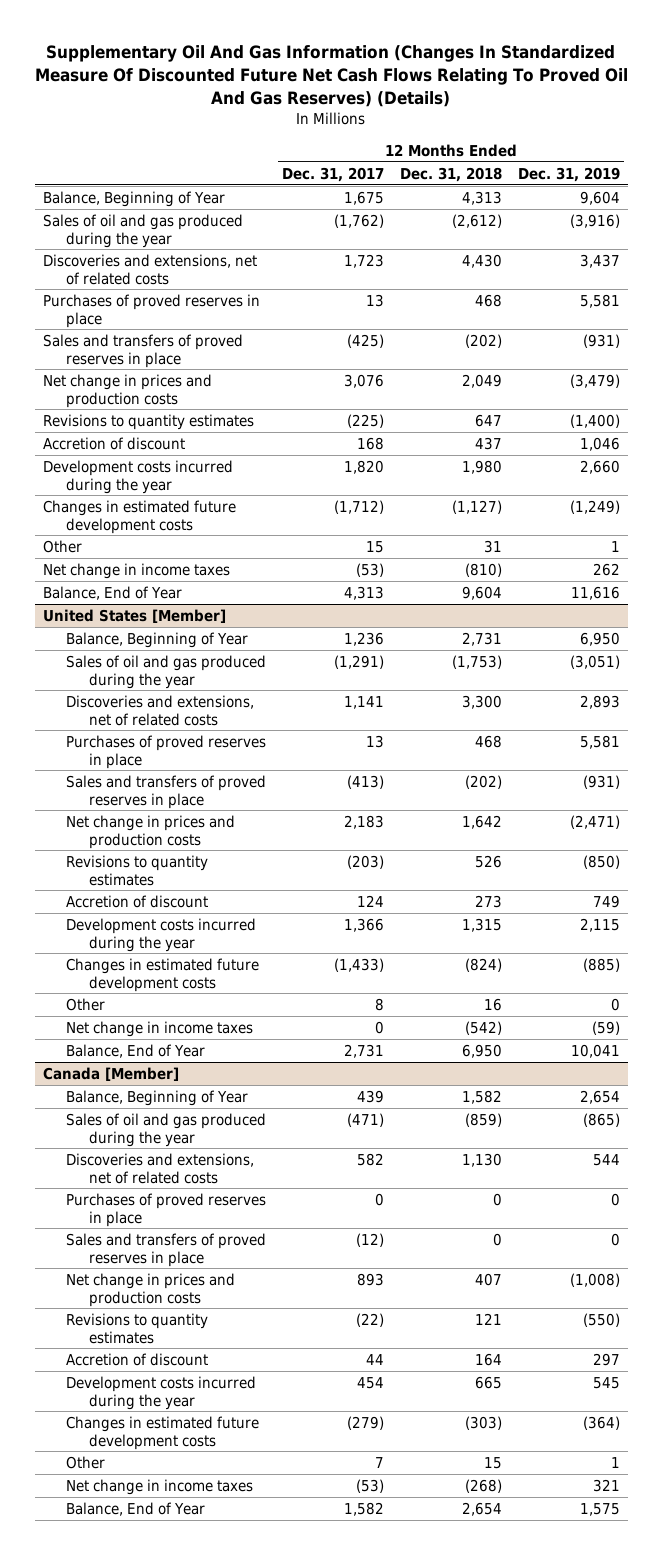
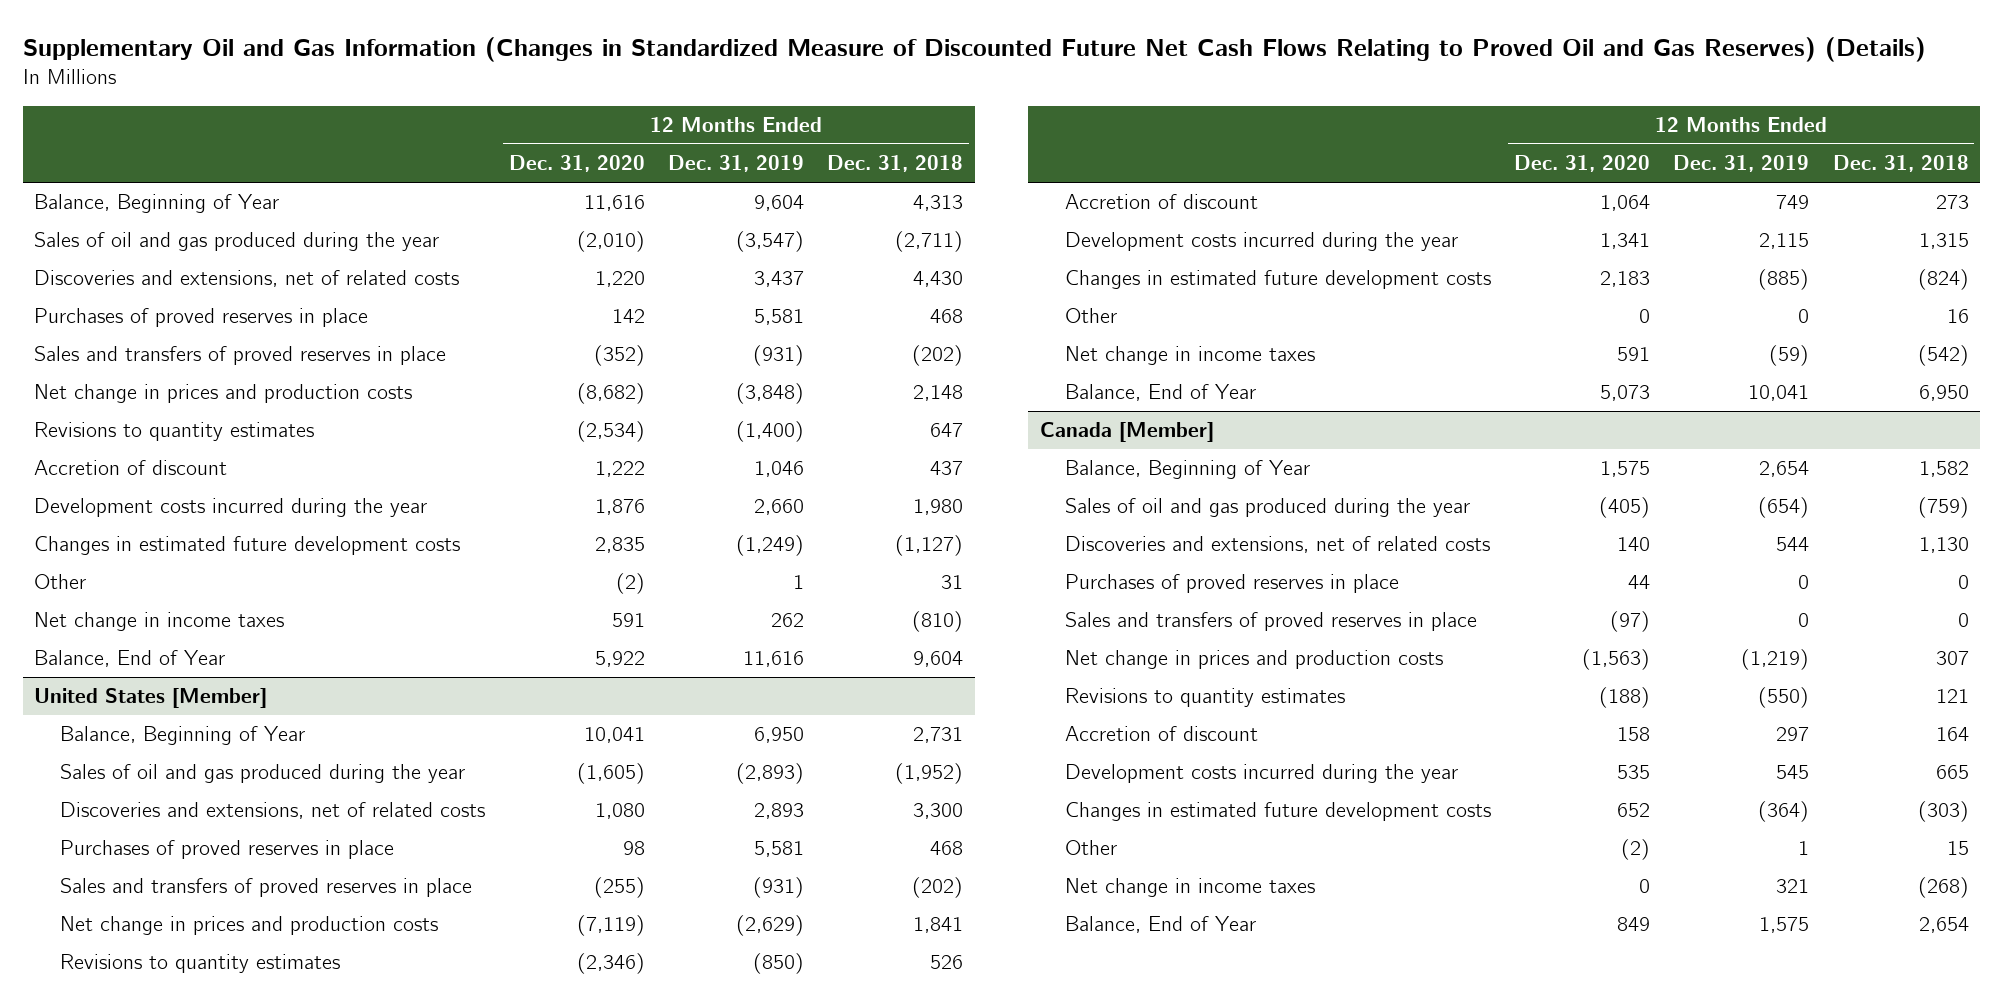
- Supplementary Oil And Gas Information (Changes In Standardized Measure Of Discounted Future Net Cash Flows Relating To Proved Oil And Gas Reserves) (Details)
+ Supplementary Oil and Gas Information (Changes in Standardized Measure of Discounted Future Net Cash Flows Relating to Proved Oil and Gas Reserves) (Details)
- | 12 Months Ended Dec. 31, 2017 | 12 Months Ended Dec. 31, 2018 | 12 Months Ended Dec. 31, 2019
+ | 12 Months Ended Dec. 31, 2020 | 12 Months Ended Dec. 31, 2019 | 12 Months Ended Dec. 31, 2018
- Sales of oil and gas produced during the year | (1,762) | (2,612) | (3,916)
+ Sales of oil and gas produced during the year | (2,010) | (3,547) | (2,711)
- Net change in prices and production costs | 3,076 | 2,049 | (3,479)
+ Net change in prices and production costs | (8,682) | (3,848) | 2,148
@ United States [Member]
- Sales of oil and gas produced during the year | (1,291) | (1,753) | (3,051)
+ Sales of oil and gas produced during the year | (1,605) | (2,893) | (1,952)
- Net change in prices and production costs | 2,183 | 1,642 | (2,471)
+ Net change in prices and production costs | (7,119) | (2,629) | 1,841
@ Canada [Member]
- Sales of oil and gas produced during the year | (471) | (859) | (865)
+ Sales of oil and gas produced during the year | (405) | (654) | (759)
- Net change in prices and production costs | 893 | 407 | (1,008)
+ Net change in prices and production costs | (1,563) | (1,219) | 307

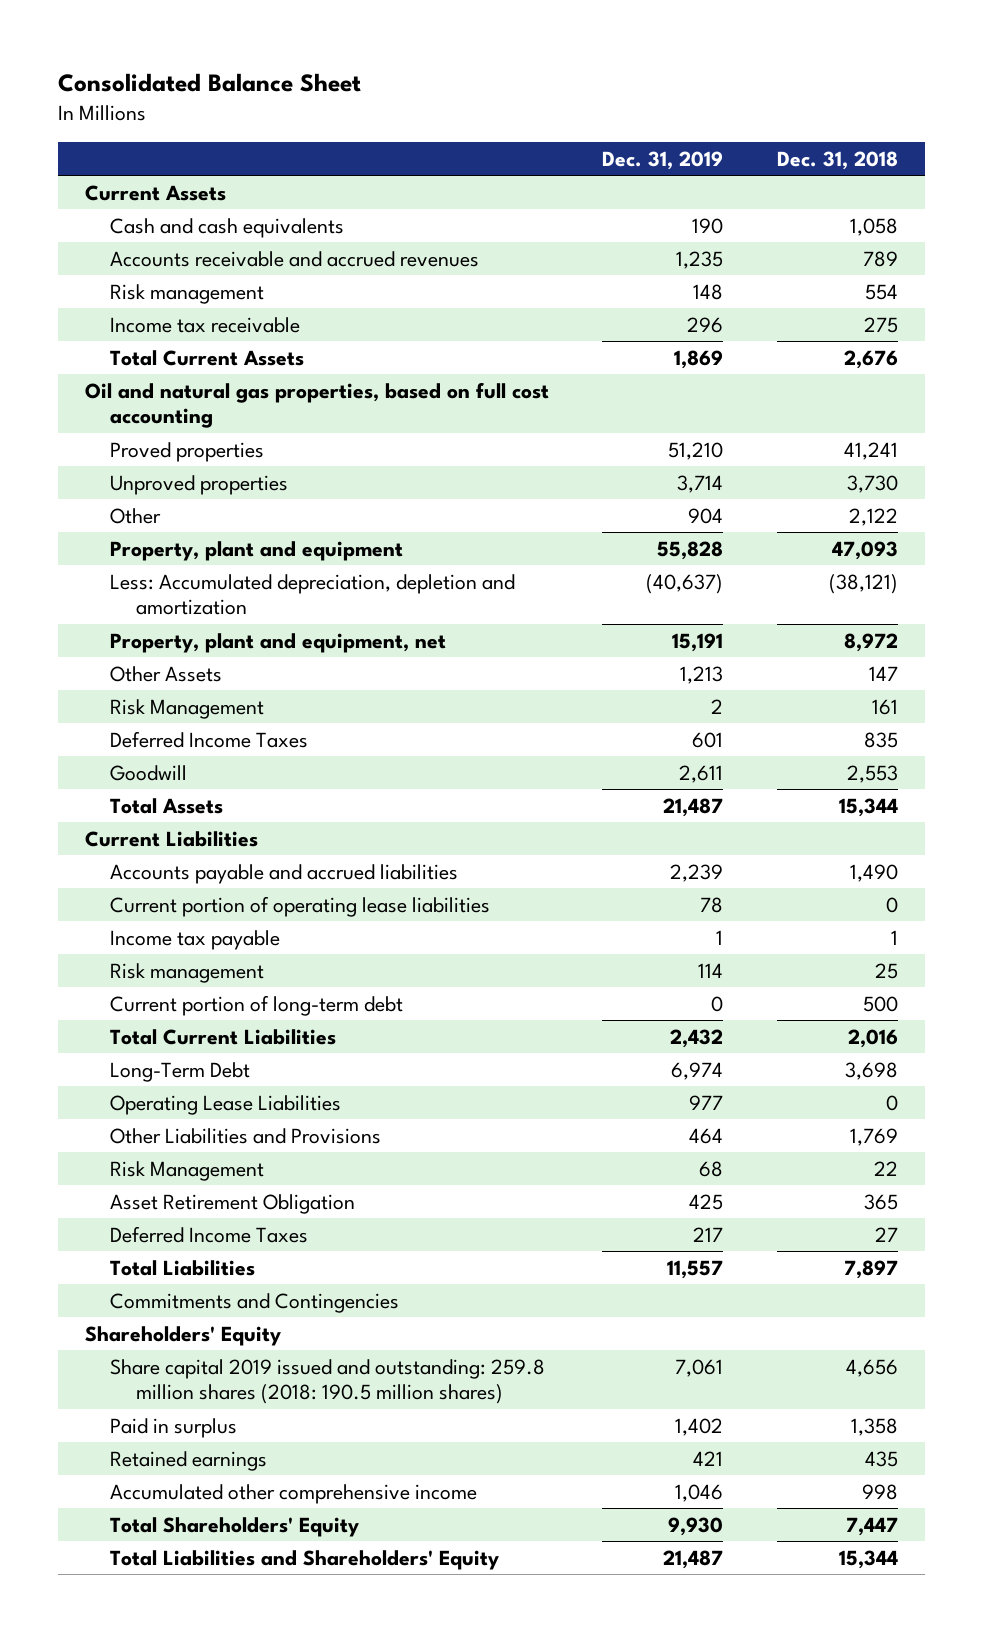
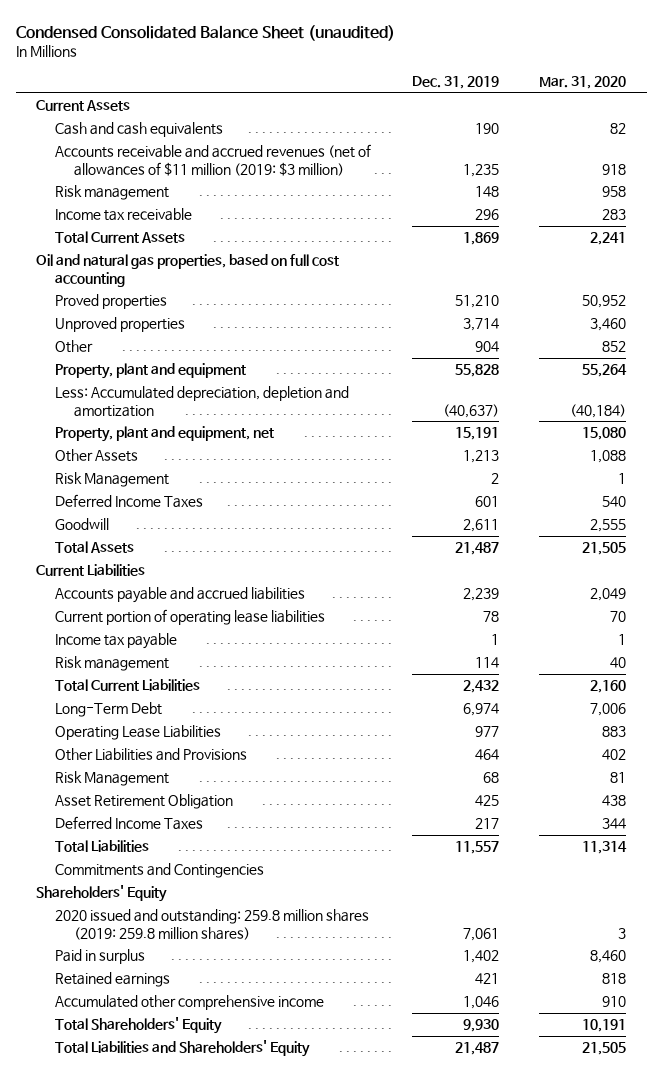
- Consolidated Balance Sheet
+ Condensed Consolidated Balance Sheet (unaudited)
- | Dec. 31, 2019 | Dec. 31, 2018
+ | Dec. 31, 2019 | Mar. 31, 2020
- Accounts receivable and accrued revenues | 1,235 | 789
+ Accounts receivable and accrued revenues (net of allowances of $11 million (2019: $3 million) | 1,235 | 918
- Current portion of long-term debt | 0 | 500
- Share capital 2019 issued and outstanding: 259.8 million shares (2018: 190.5 million shares) | 7,061 | 4,656
+ 2020 issued and outstanding: 259.8 million shares (2019: 259.8 million shares) | 7,061 | 3

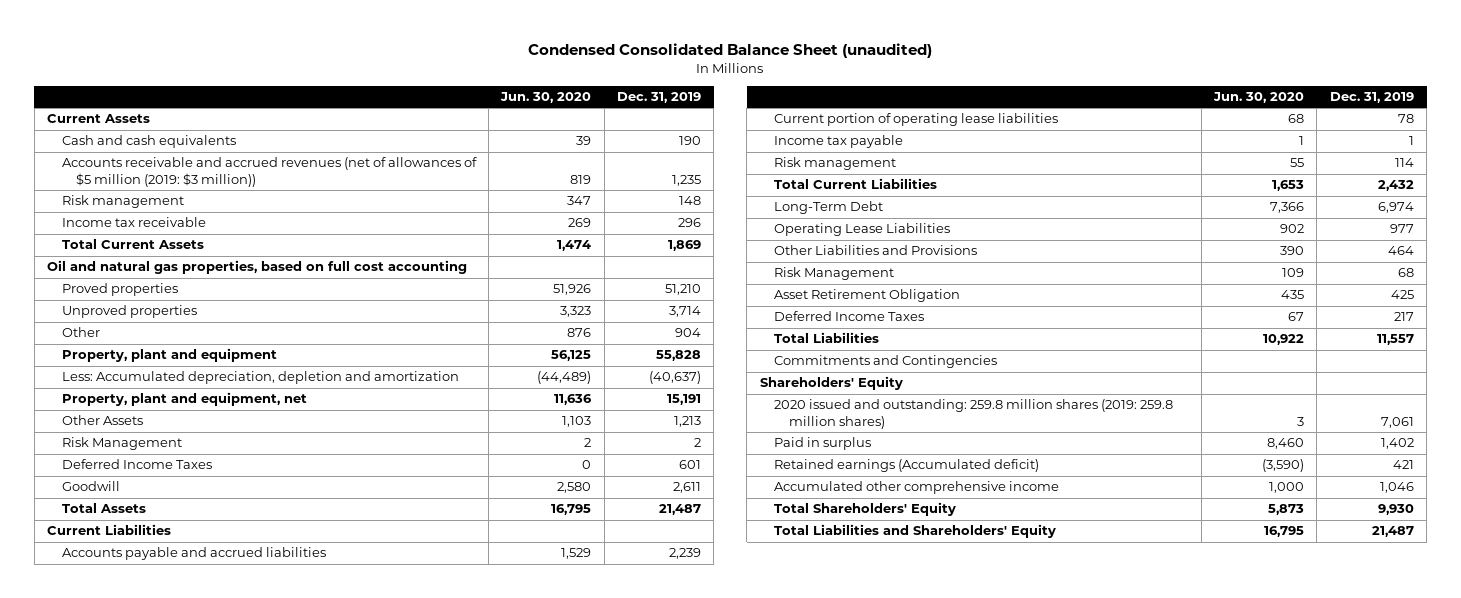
- | Dec. 31, 2019 | Mar. 31, 2020
+ | Jun. 30, 2020 | Dec. 31, 2019
- Accounts receivable and accrued revenues (net of allowances of $11 million (2019: $3 million) | 1,235 | 918
+ Accounts receivable and accrued revenues (net of allowances of $5 million (2019: $3 million)) | 819 | 1,235
- Retained earnings | 421 | 818
+ Retained earnings (Accumulated deficit) | (3,590) | 421

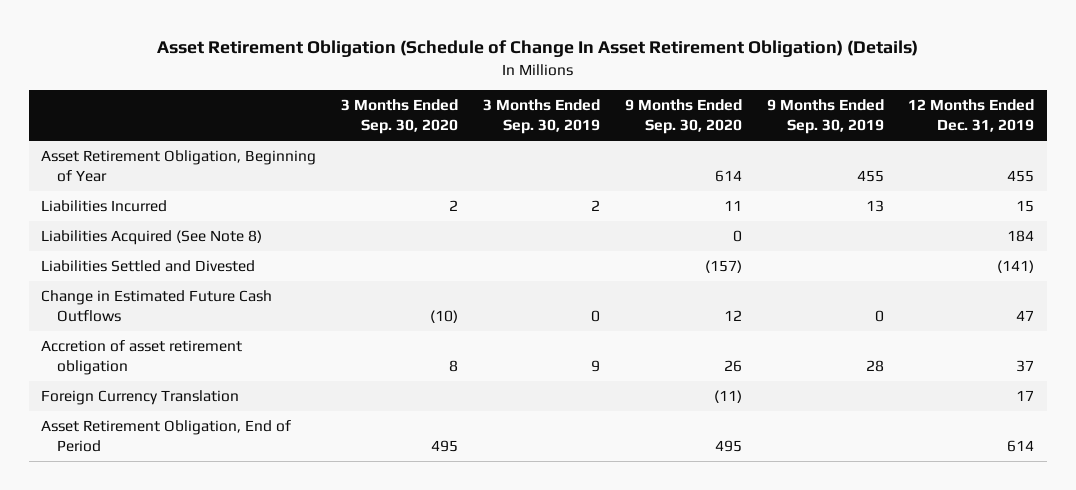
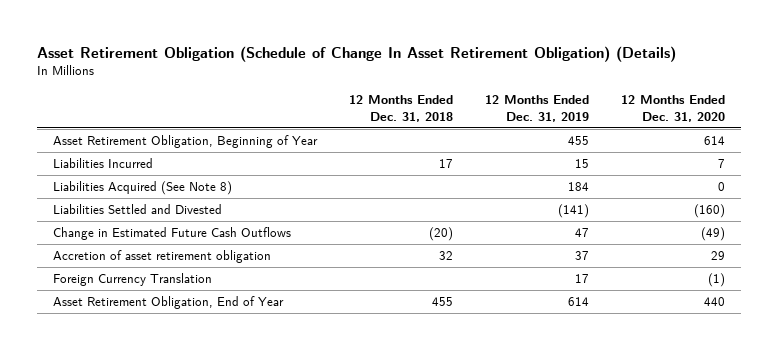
- | 3 Months Ended Sep. 30, 2020 | 3 Months Ended Sep. 30, 2019 | 9 Months Ended Sep. 30, 2020 | 9 Months Ended Sep. 30, 2019 | 12 Months Ended Dec. 31, 2019
+ | 12 Months Ended Dec. 31, 2018 | 12 Months Ended Dec. 31, 2019 | 12 Months Ended Dec. 31, 2020
- Asset Retirement Obligation, End of Period | 495 | | 495 | | 614
+ Asset Retirement Obligation, End of Year | 455 | 614 | 440

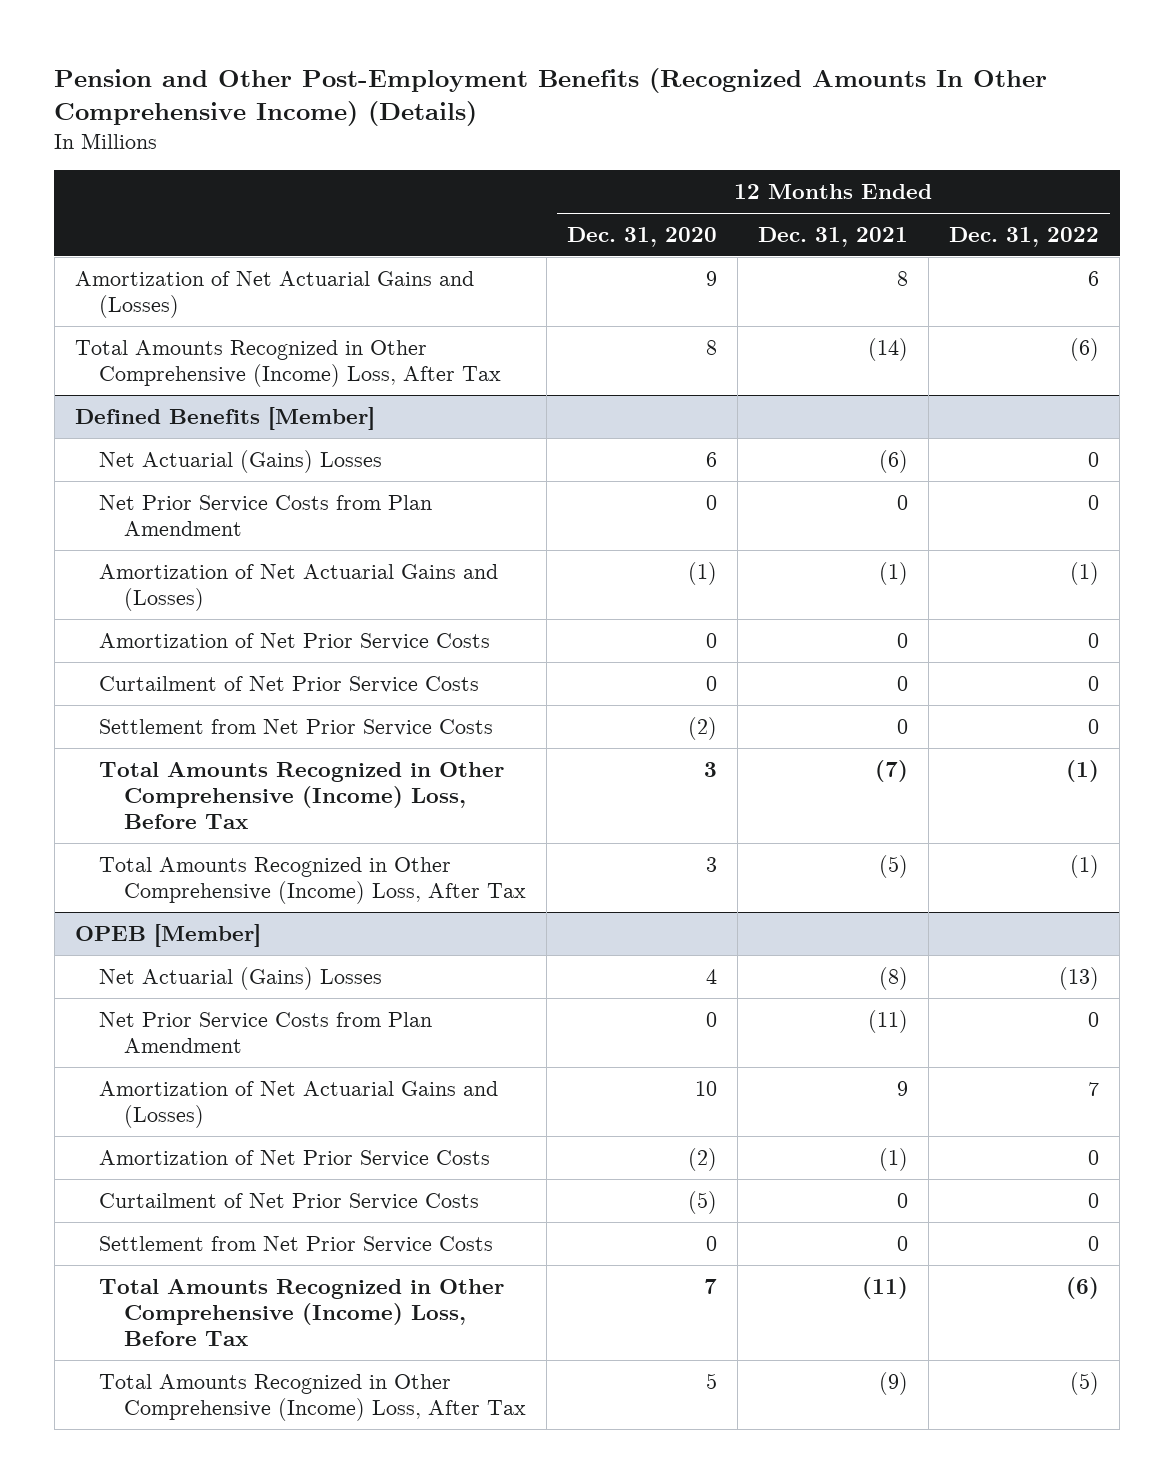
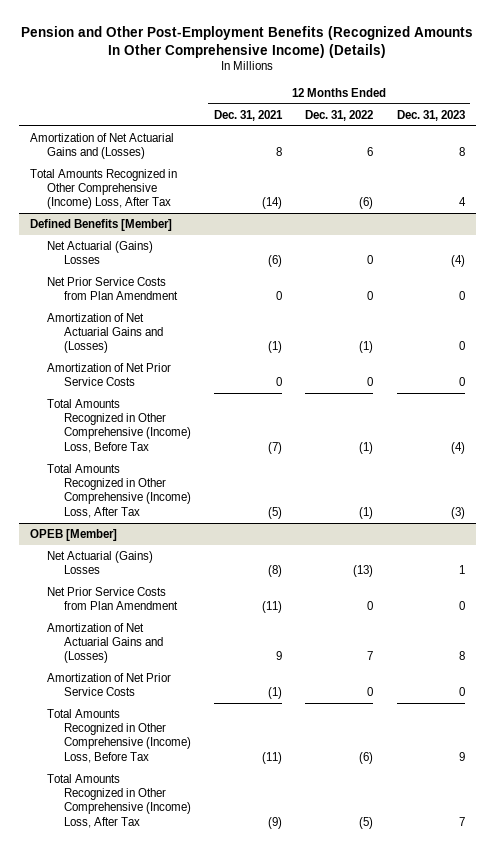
- | 12 Months Ended Dec. 31, 2020 | 12 Months Ended Dec. 31, 2021 | 12 Months Ended Dec. 31, 2022
+ | 12 Months Ended Dec. 31, 2021 | 12 Months Ended Dec. 31, 2022 | 12 Months Ended Dec. 31, 2023
@ Defined Benefits [Member]
- Curtailment of Net Prior Service Costs | 0 | 0 | 0
- Settlement from Net Prior Service Costs | (2) | 0 | 0
@ OPEB [Member]
- Curtailment of Net Prior Service Costs | (5) | 0 | 0
- Settlement from Net Prior Service Costs | 0 | 0 | 0

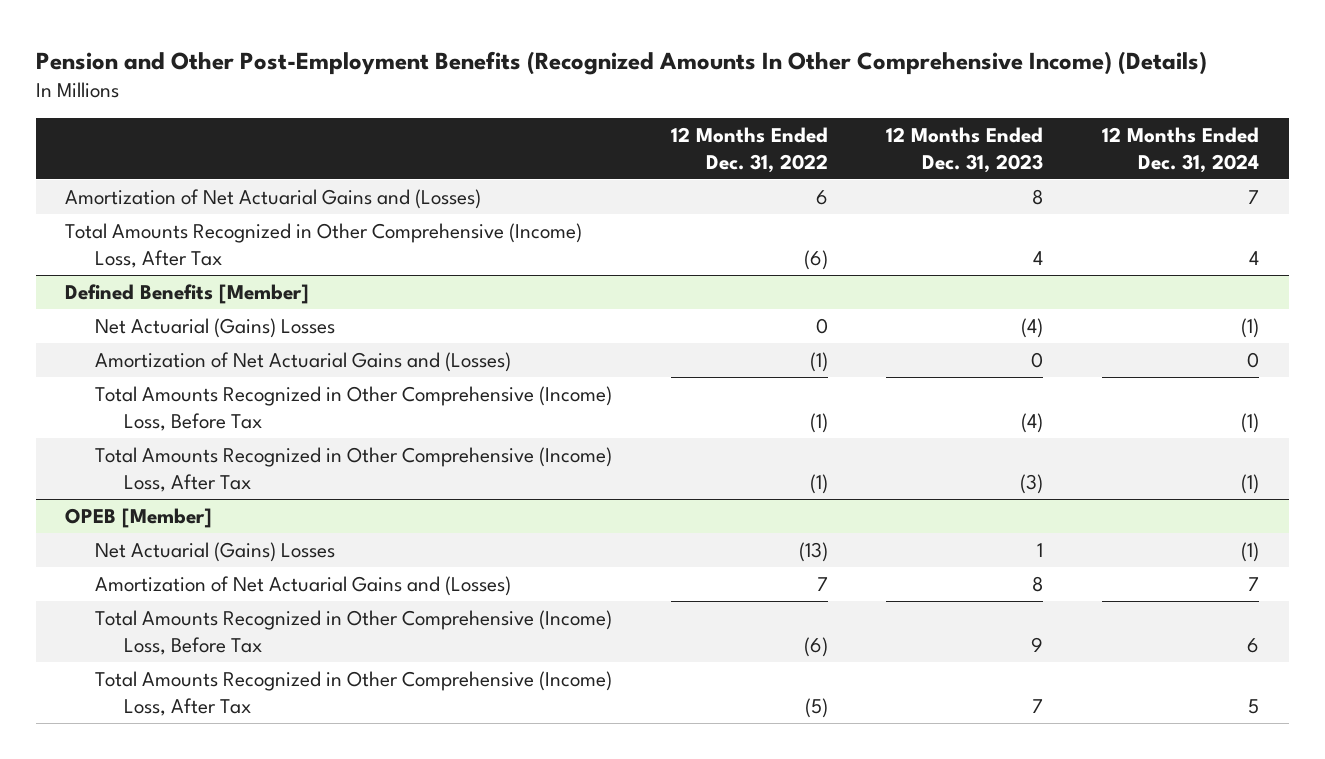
- | 12 Months Ended Dec. 31, 2021 | 12 Months Ended Dec. 31, 2022 | 12 Months Ended Dec. 31, 2023
+ | 12 Months Ended Dec. 31, 2022 | 12 Months Ended Dec. 31, 2023 | 12 Months Ended Dec. 31, 2024
@ Defined Benefits [Member]
- Net Prior Service Costs from Plan Amendment | 0 | 0 | 0
- Amortization of Net Prior Service Costs | 0 | 0 | 0
@ OPEB [Member]
- Net Prior Service Costs from Plan Amendment | (11) | 0 | 0
- Amortization of Net Prior Service Costs | (1) | 0 | 0

